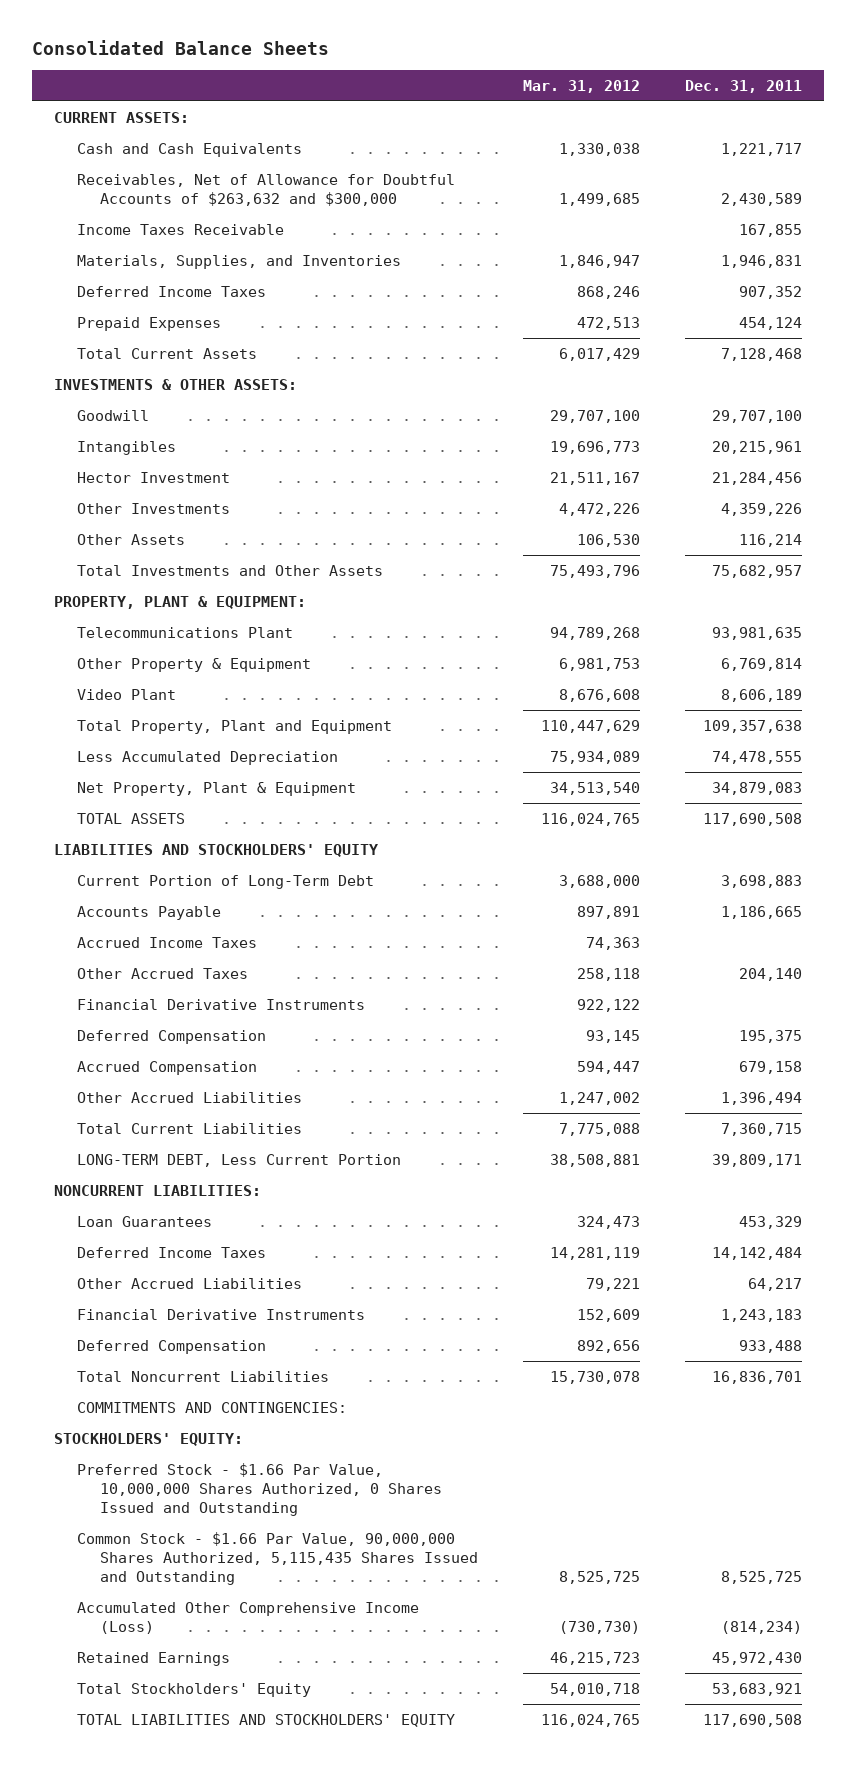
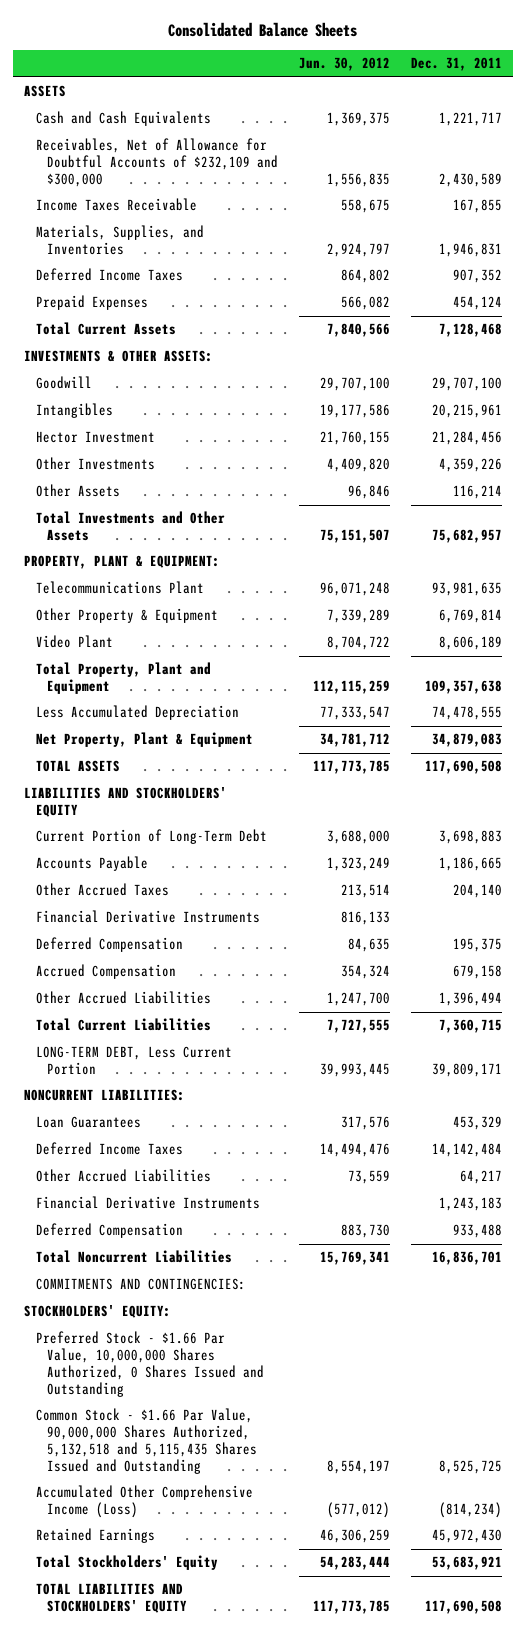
- | Mar. 31, 2012 | Dec. 31, 2011
+ | Jun. 30, 2012 | Dec. 31, 2011
- CURRENT ASSETS:
+ ASSETS
- Receivables, Net of Allowance for Doubtful Accounts of $263,632 and $300,000 | 1,499,685 | 2,430,589
+ Receivables, Net of Allowance for Doubtful Accounts of $232,109 and $300,000 | 1,556,835 | 2,430,589
- Accrued Income Taxes | 74,363 |
- Common Stock - $1.66 Par Value, 90,000,000 Shares Authorized, 5,115,435 Shares Issued and Outstanding | 8,525,725 | 8,525,725
+ Common Stock - $1.66 Par Value, 90,000,000 Shares Authorized, 5,132,518 and 5,115,435 Shares Issued and Outstanding | 8,554,197 | 8,525,725

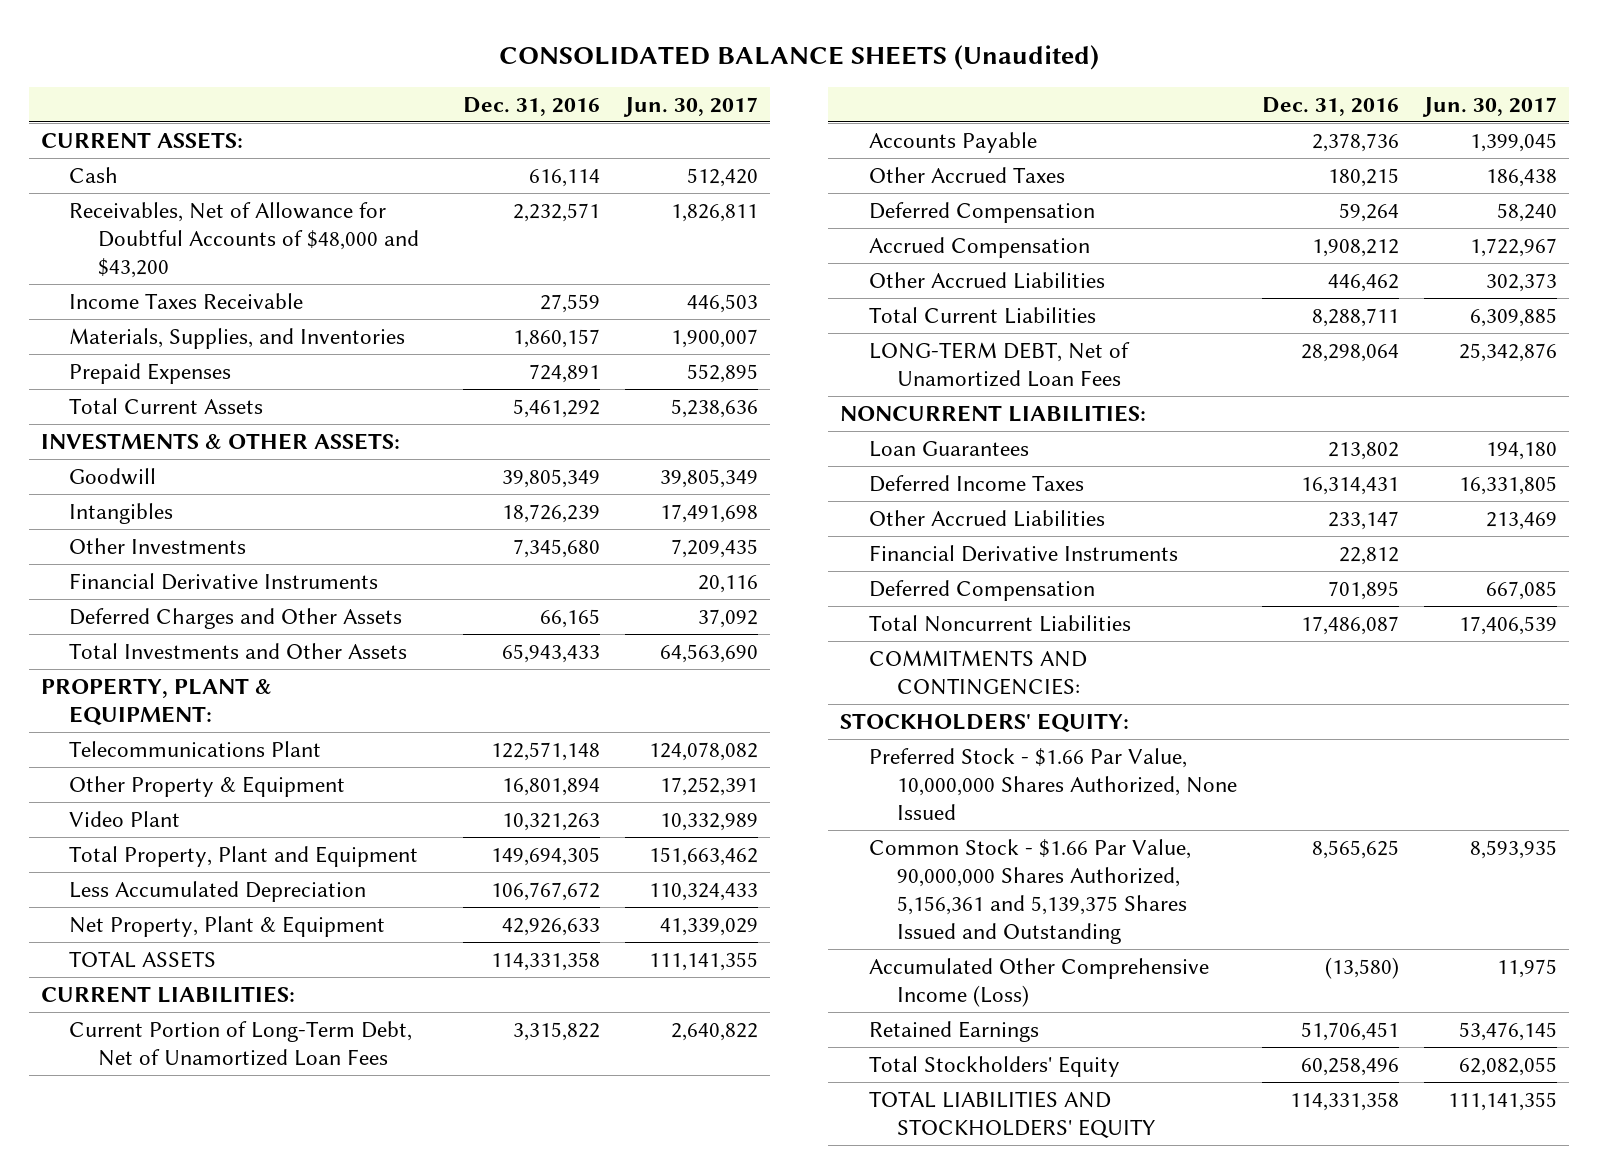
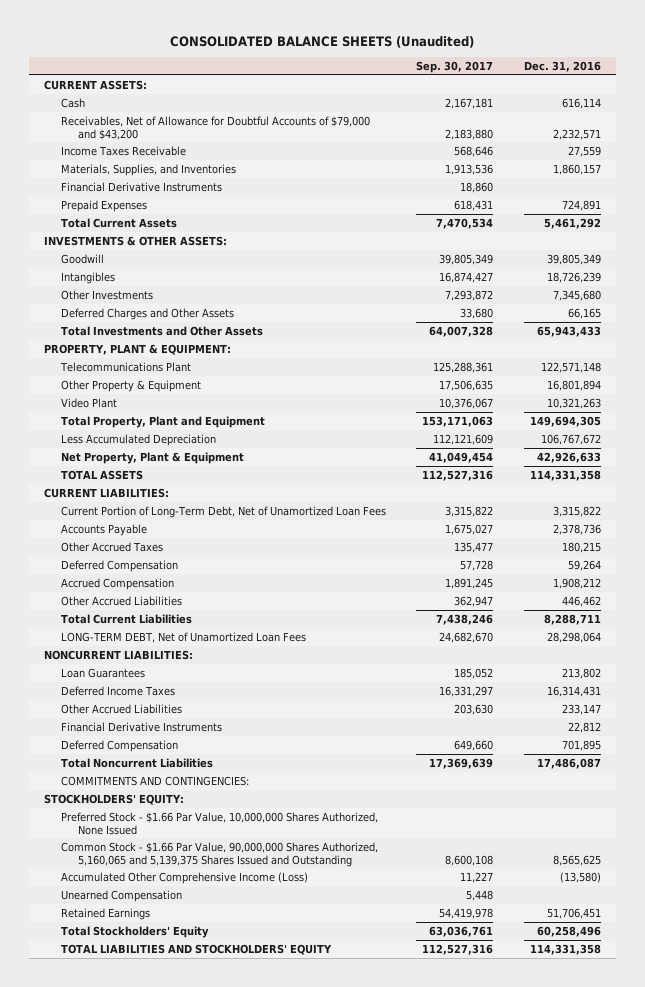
- | Dec. 31, 2016 | Jun. 30, 2017
+ | Sep. 30, 2017 | Dec. 31, 2016
- Receivables, Net of Allowance for Doubtful Accounts of $48,000 and $43,200 | 2,232,571 | 1,826,811
+ Receivables, Net of Allowance for Doubtful Accounts of $79,000 and $43,200 | 2,183,880 | 2,232,571
moved up: Financial Derivative Instruments | 18,860 |
- Common Stock - $1.66 Par Value, 90,000,000 Shares Authorized, 5,156,361 and 5,139,375 Shares Issued and Outstanding | 8,565,625 | 8,593,935
+ Common Stock - $1.66 Par Value, 90,000,000 Shares Authorized, 5,160,065 and 5,139,375 Shares Issued and Outstanding | 8,600,108 | 8,565,625
+ Unearned Compensation | 5,448 |

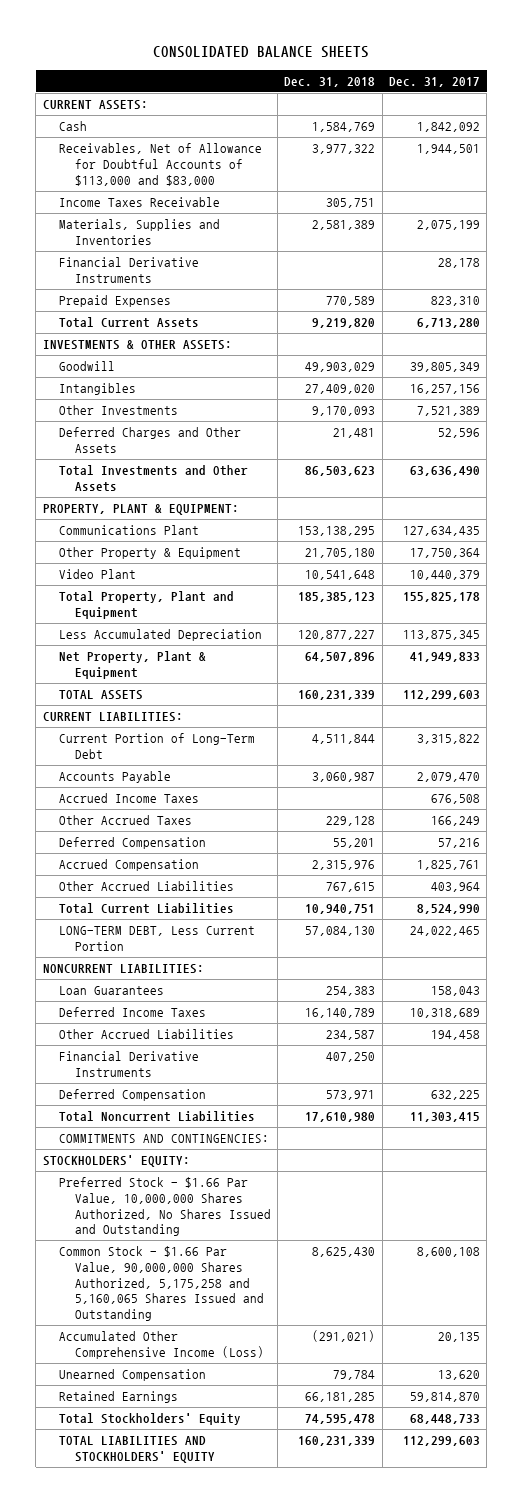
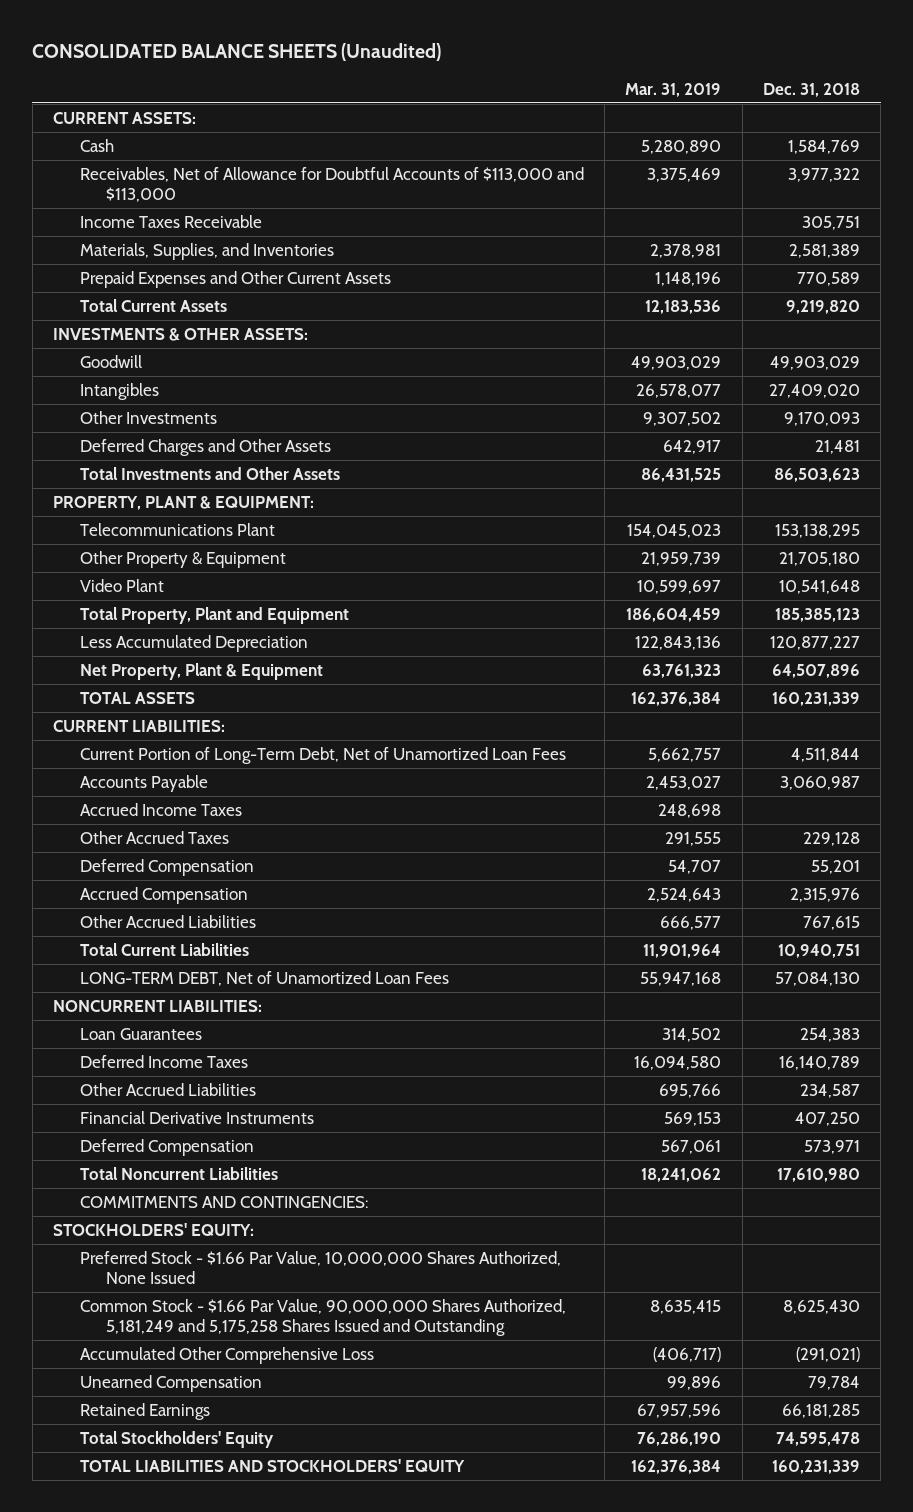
- CONSOLIDATED BALANCE SHEETS
+ CONSOLIDATED BALANCE SHEETS (Unaudited)
- | Dec. 31, 2018 | Dec. 31, 2017
+ | Mar. 31, 2019 | Dec. 31, 2018
- Receivables, Net of Allowance for Doubtful Accounts of $113,000 and $83,000 | 3,977,322 | 1,944,501
+ Receivables, Net of Allowance for Doubtful Accounts of $113,000 and $113,000 | 3,375,469 | 3,977,322
- Materials, Supplies and Inventories | 2,581,389 | 2,075,199
- Financial Derivative Instruments | | 28,178
- Prepaid Expenses | 770,589 | 823,310
+ Materials, Supplies, and Inventories | 2,378,981 | 2,581,389
+ Prepaid Expenses and Other Current Assets | 1,148,196 | 770,589
- Communications Plant | 153,138,295 | 127,634,435
+ Telecommunications Plant | 154,045,023 | 153,138,295
- Current Portion of Long-Term Debt | 4,511,844 | 3,315,822
+ Current Portion of Long-Term Debt, Net of Unamortized Loan Fees | 5,662,757 | 4,511,844
- LONG-TERM DEBT, Less Current Portion | 57,084,130 | 24,022,465
+ LONG-TERM DEBT, Net of Unamortized Loan Fees | 55,947,168 | 57,084,130
- Preferred Stock - $1.66 Par Value, 10,000,000 Shares Authorized, No Shares Issued and Outstanding
- Common Stock - $1.66 Par Value, 90,000,000 Shares Authorized, 5,175,258 and 5,160,065 Shares Issued and Outstanding | 8,625,430 | 8,600,108
- Accumulated Other Comprehensive Income (Loss) | (291,021) | 20,135
+ Preferred Stock - $1.66 Par Value, 10,000,000 Shares Authorized, None Issued
+ Common Stock - $1.66 Par Value, 90,000,000 Shares Authorized, 5,181,249 and 5,175,258 Shares Issued and Outstanding | 8,635,415 | 8,625,430
+ Accumulated Other Comprehensive Loss | (406,717) | (291,021)

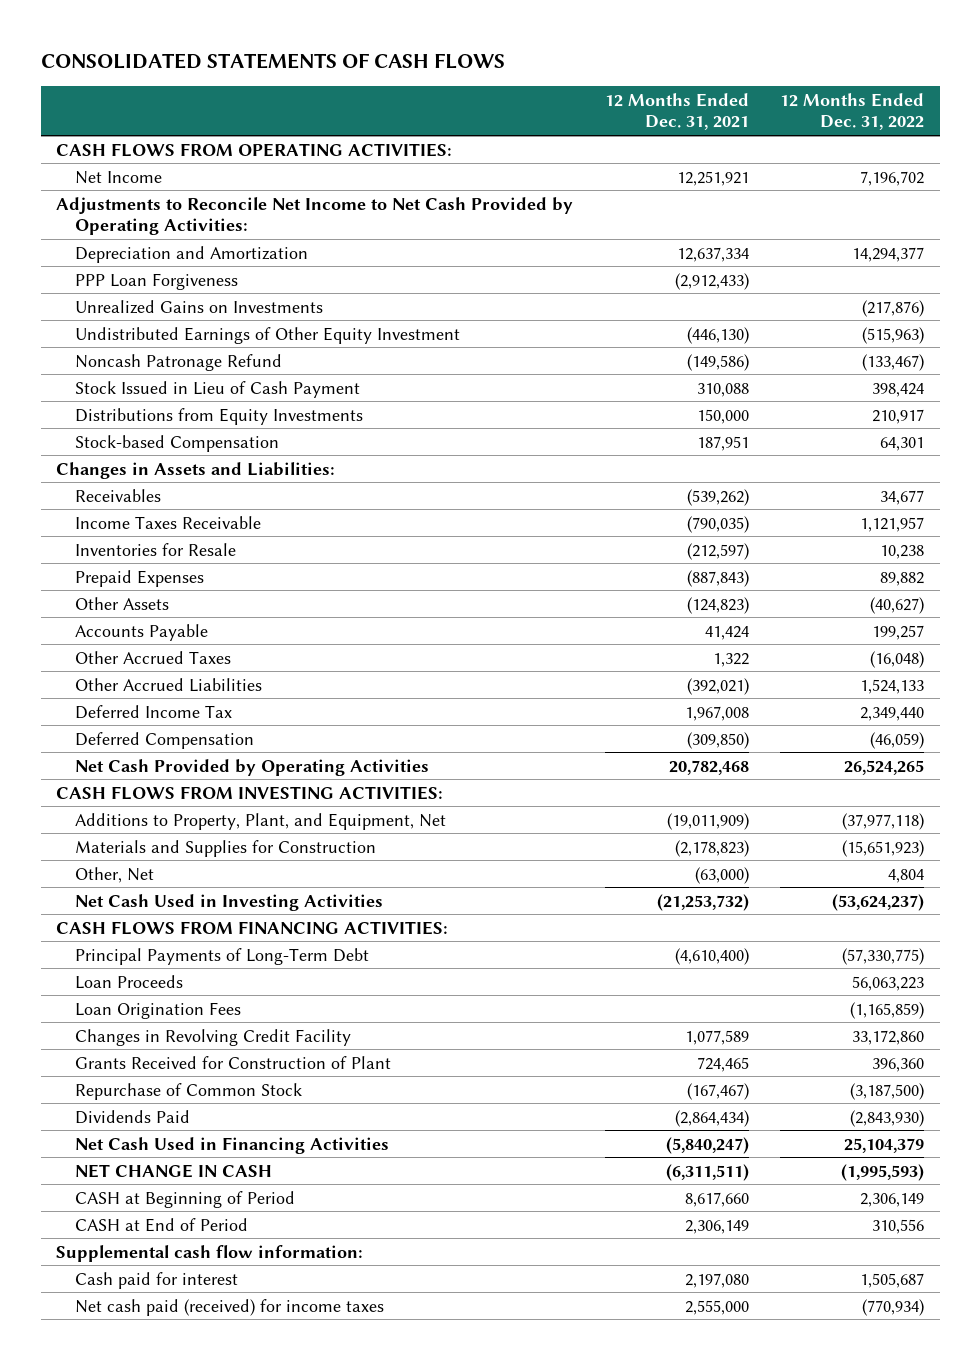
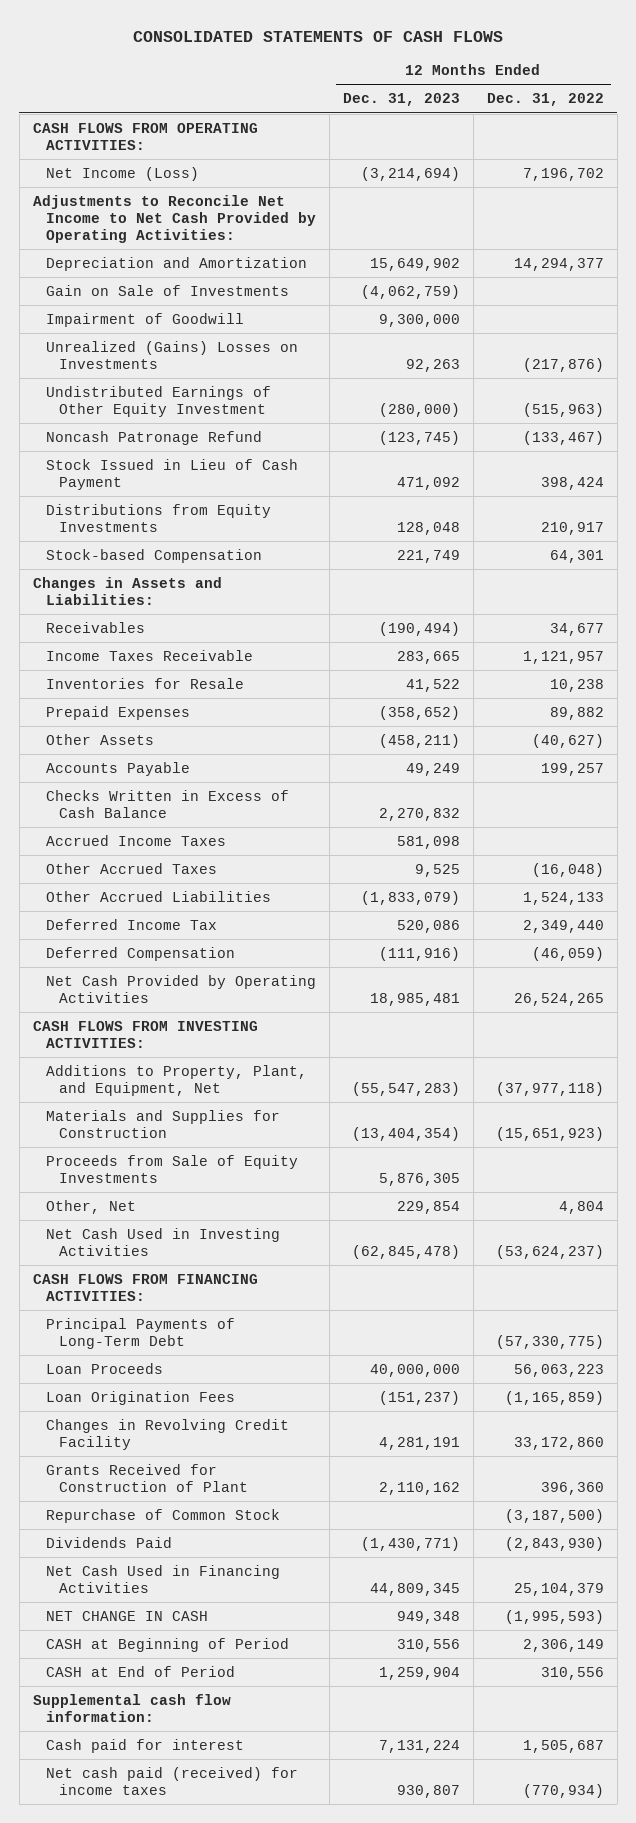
- | 12 Months Ended Dec. 31, 2021 | 12 Months Ended Dec. 31, 2022
+ | 12 Months Ended Dec. 31, 2023 | 12 Months Ended Dec. 31, 2022
- Net Income | 12,251,921 | 7,196,702
+ Net Income (Loss) | (3,214,694) | 7,196,702
- PPP Loan Forgiveness | (2,912,433) |
- Unrealized Gains on Investments | | (217,876)
+ Gain on Sale of Investments | (4,062,759) |
+ Impairment of Goodwill | 9,300,000 |
+ Unrealized (Gains) Losses on Investments | 92,263 | (217,876)
+ Checks Written in Excess of Cash Balance | 2,270,832 |
+ Accrued Income Taxes | 581,098 |
+ Proceeds from Sale of Equity Investments | 5,876,305 |

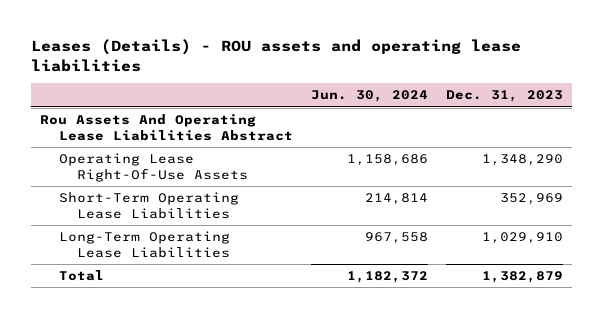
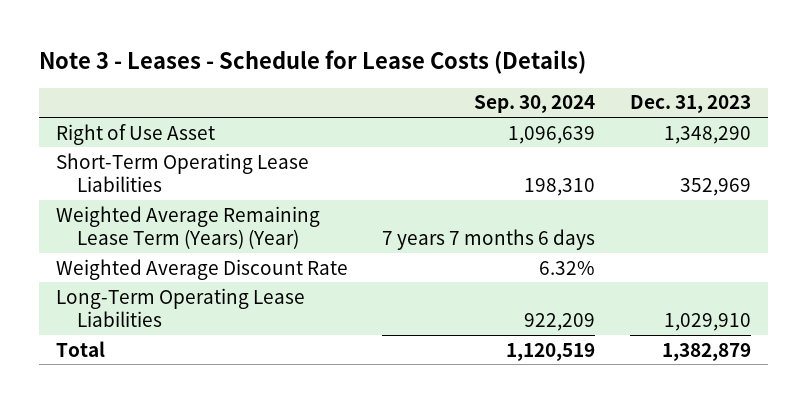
- Leases (Details) - ROU assets and operating lease liabilities
+ Note 3 - Leases - Schedule for Lease Costs (Details)
- | Jun. 30, 2024 | Dec. 31, 2023
+ | Sep. 30, 2024 | Dec. 31, 2023
- Rou Assets And Operating Lease Liabilities Abstract
- Operating Lease Right-Of-Use Assets | 1,158,686 | 1,348,290
+ Right of Use Asset | 1,096,639 | 1,348,290
+ Weighted Average Remaining Lease Term (Years) (Year) | 7 years 7 months 6 days |
+ Weighted Average Discount Rate | 6.32% |

